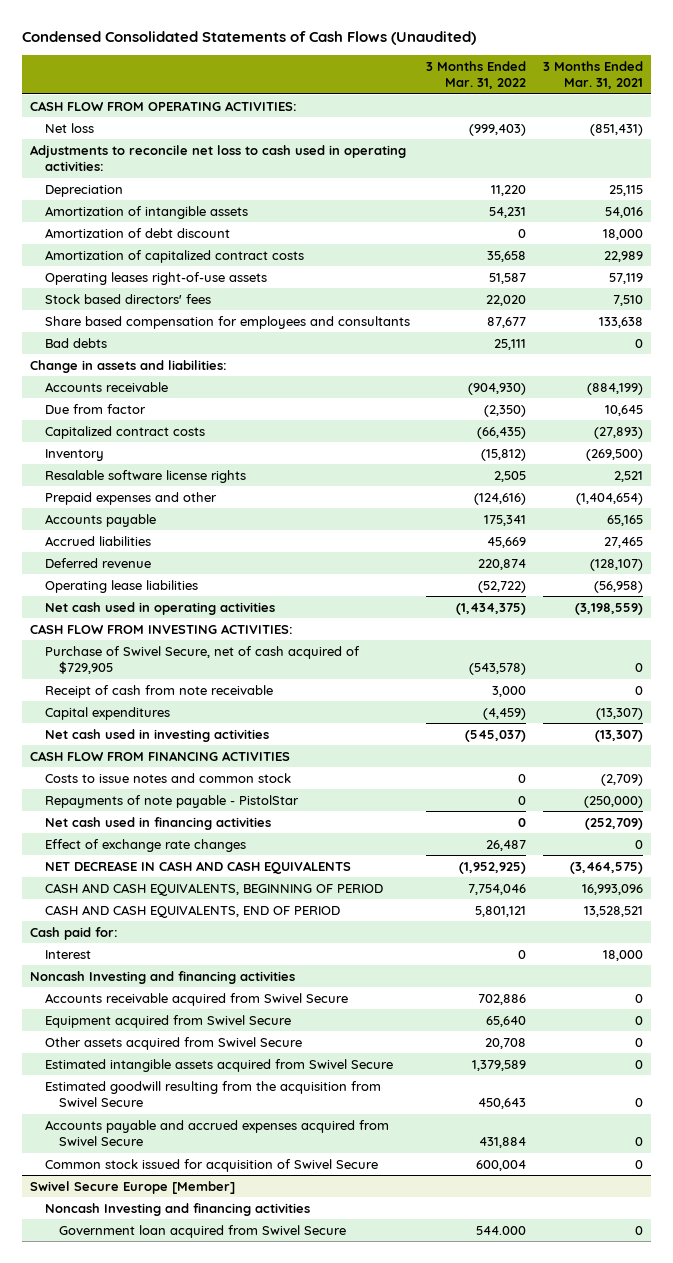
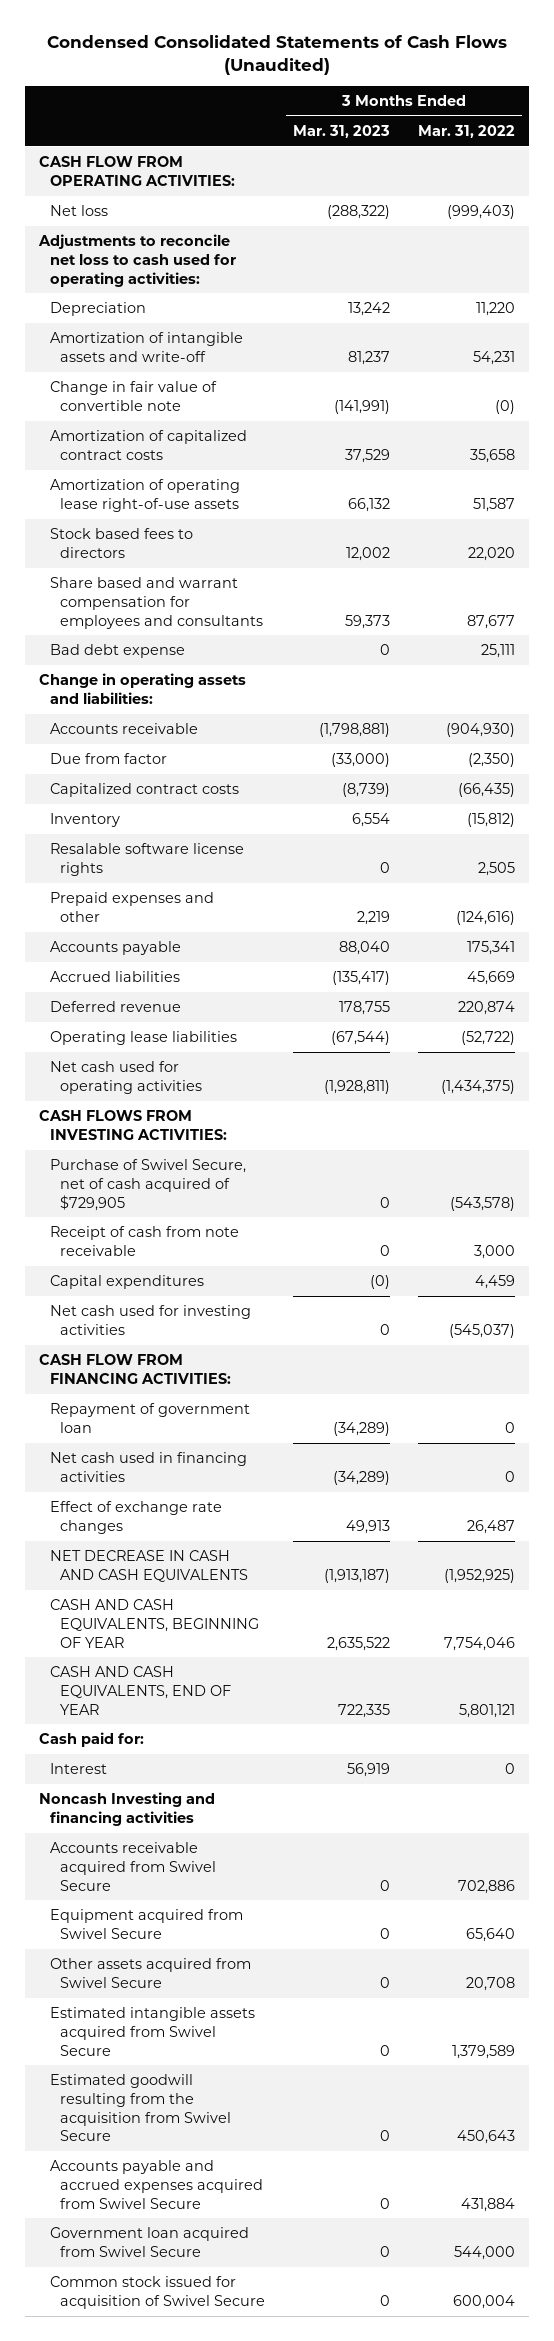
- | 3 Months Ended Mar. 31, 2022 | 3 Months Ended Mar. 31, 2021
+ | 3 Months Ended Mar. 31, 2023 | 3 Months Ended Mar. 31, 2022
- Adjustments to reconcile net loss to cash used in operating activities:
+ Adjustments to reconcile net loss to cash used for operating activities:
- Amortization of intangible assets | 54,231 | 54,016
- Amortization of debt discount | 0 | 18,000
+ Amortization of intangible assets and write-off | 81,237 | 54,231
+ Change in fair value of convertible note | (141,991) | (0)
- Operating leases right-of-use assets | 51,587 | 57,119
- Stock based directors' fees | 22,020 | 7,510
- Share based compensation for employees and consultants | 87,677 | 133,638
- Bad debts | 25,111 | 0
- Change in assets and liabilities:
+ Amortization of operating lease right-of-use assets | 66,132 | 51,587
+ Stock based fees to directors | 12,002 | 22,020
+ Share based and warrant compensation for employees and consultants | 59,373 | 87,677
+ Bad debt expense | 0 | 25,111
+ Change in operating assets and liabilities:
- Net cash used in operating activities | (1,434,375) | (3,198,559)
- CASH FLOW FROM INVESTING ACTIVITIES:
+ Net cash used for operating activities | (1,928,811) | (1,434,375)
+ CASH FLOWS FROM INVESTING ACTIVITIES:
- Capital expenditures | (4,459) | (13,307)
- Net cash used in investing activities | (545,037) | (13,307)
- CASH FLOW FROM FINANCING ACTIVITIES
- Costs to issue notes and common stock | 0 | (2,709)
- Repayments of note payable - PistolStar | 0 | (250,000)
+ Capital expenditures | (0) | 4,459
+ Net cash used for investing activities | 0 | (545,037)
+ CASH FLOW FROM FINANCING ACTIVITIES:
+ Repayment of government loan | (34,289) | 0
- CASH AND CASH EQUIVALENTS, BEGINNING OF PERIOD | 7,754,046 | 16,993,096
- CASH AND CASH EQUIVALENTS, END OF PERIOD | 5,801,121 | 13,528,521
+ CASH AND CASH EQUIVALENTS, BEGINNING OF YEAR | 2,635,522 | 7,754,046
+ CASH AND CASH EQUIVALENTS, END OF YEAR | 722,335 | 5,801,121
+ Government loan acquired from Swivel Secure | 0 | 544,000
- Swivel Secure Europe [Member]
- Noncash Investing and financing activities
- Government loan acquired from Swivel Secure | 544.000 | 0

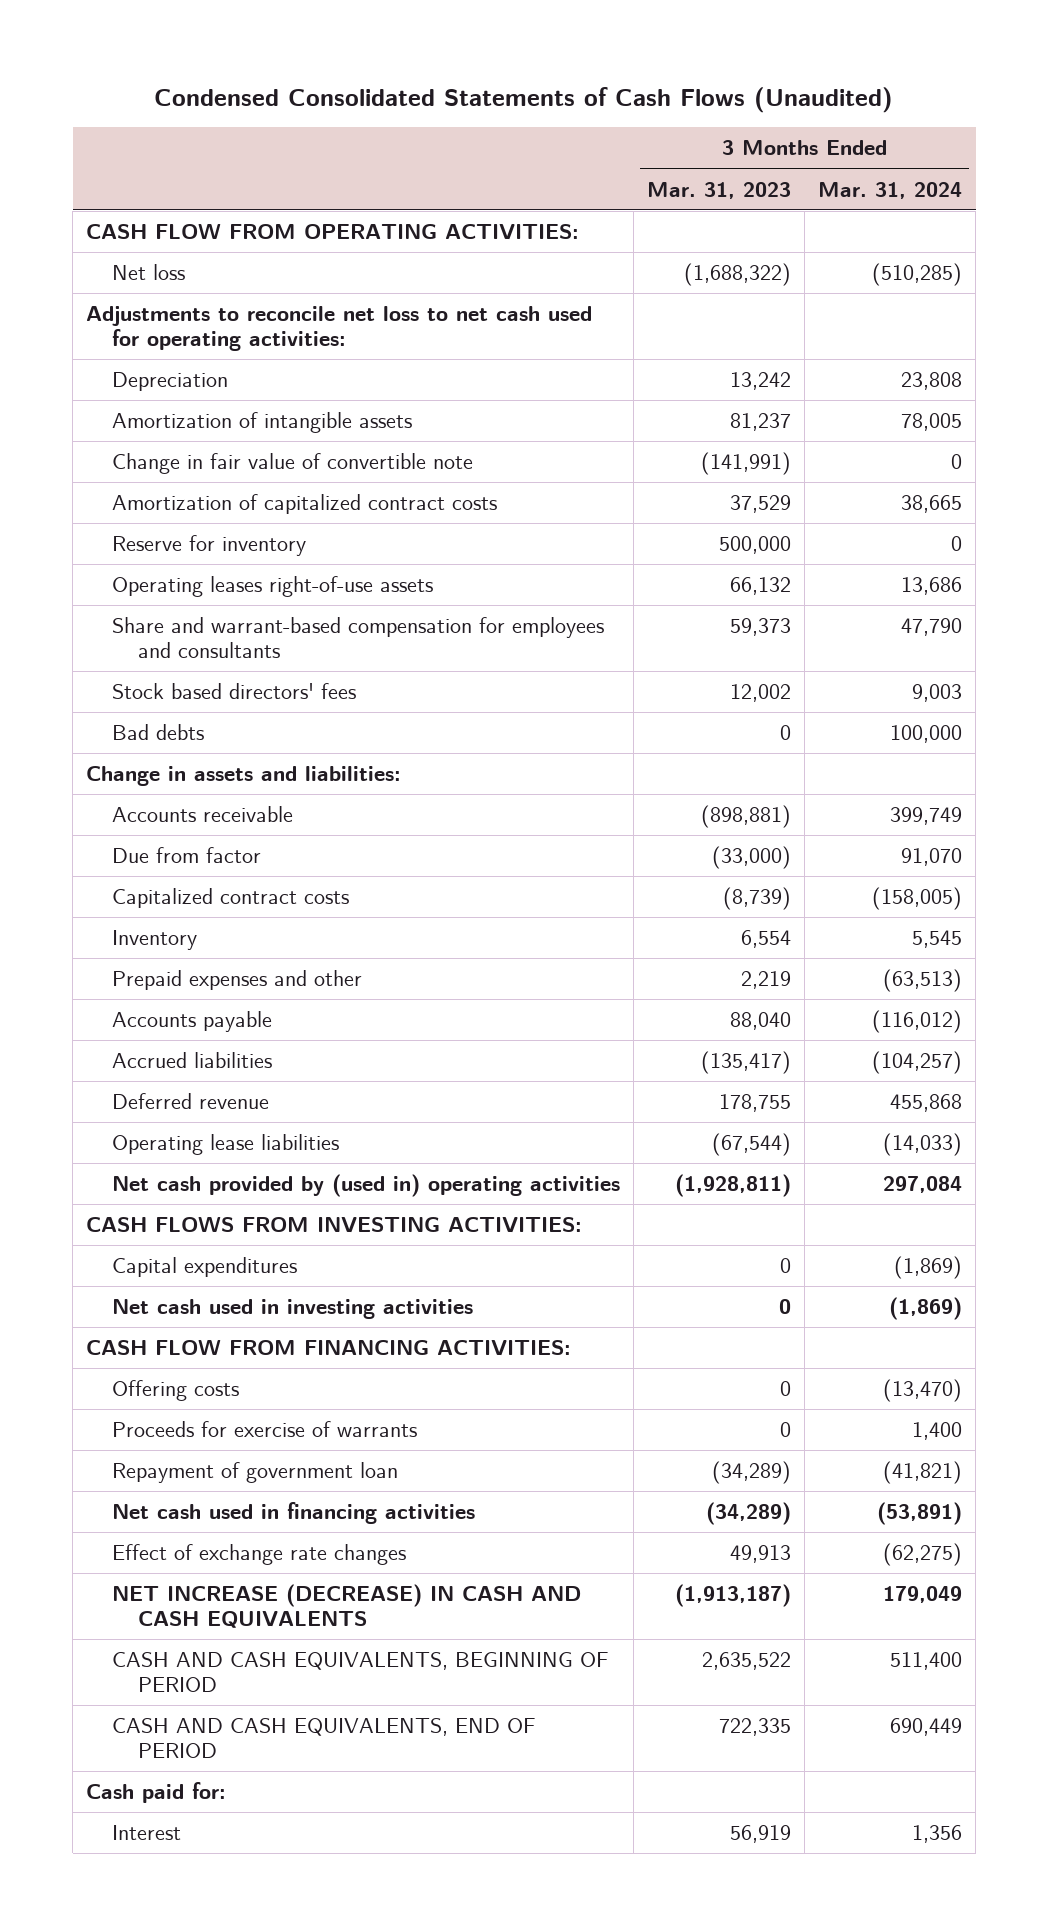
- | 3 Months Ended Mar. 31, 2023 | 3 Months Ended Mar. 31, 2022
+ | 3 Months Ended Mar. 31, 2023 | 3 Months Ended Mar. 31, 2024
- Net loss | (288,322) | (999,403)
- Adjustments to reconcile net loss to cash used for operating activities:
+ Net loss | (1,688,322) | (510,285)
+ Adjustments to reconcile net loss to net cash used for operating activities:
- Amortization of intangible assets and write-off | 81,237 | 54,231
+ Amortization of intangible assets | 81,237 | 78,005
- Amortization of operating lease right-of-use assets | 66,132 | 51,587
- Stock based fees to directors | 12,002 | 22,020
- Share based and warrant compensation for employees and consultants | 59,373 | 87,677
- Bad debt expense | 0 | 25,111
- Change in operating assets and liabilities:
- Accounts receivable | (1,798,881) | (904,930)
+ Reserve for inventory | 500,000 | 0
+ Operating leases right-of-use assets | 66,132 | 13,686
+ Share and warrant-based compensation for employees and consultants | 59,373 | 47,790
+ Stock based directors' fees | 12,002 | 9,003
+ Bad debts | 0 | 100,000
+ Change in assets and liabilities:
+ Accounts receivable | (898,881) | 399,749
- Resalable software license rights | 0 | 2,505
- Net cash used for operating activities | (1,928,811) | (1,434,375)
+ Net cash provided by (used in) operating activities | (1,928,811) | 297,084
- Purchase of Swivel Secure, net of cash acquired of $729,905 | 0 | (543,578)
- Receipt of cash from note receivable | 0 | 3,000
- Capital expenditures | (0) | 4,459
- Net cash used for investing activities | 0 | (545,037)
+ Capital expenditures | 0 | (1,869)
+ Net cash used in investing activities | 0 | (1,869)
+ Offering costs | 0 | (13,470)
+ Proceeds for exercise of warrants | 0 | 1,400
- NET DECREASE IN CASH AND CASH EQUIVALENTS | (1,913,187) | (1,952,925)
- CASH AND CASH EQUIVALENTS, BEGINNING OF YEAR | 2,635,522 | 7,754,046
- CASH AND CASH EQUIVALENTS, END OF YEAR | 722,335 | 5,801,121
+ NET INCREASE (DECREASE) IN CASH AND CASH EQUIVALENTS | (1,913,187) | 179,049
+ CASH AND CASH EQUIVALENTS, BEGINNING OF PERIOD | 2,635,522 | 511,400
+ CASH AND CASH EQUIVALENTS, END OF PERIOD | 722,335 | 690,449
- Noncash Investing and financing activities
- Accounts receivable acquired from Swivel Secure | 0 | 702,886
- Equipment acquired from Swivel Secure | 0 | 65,640
- Other assets acquired from Swivel Secure | 0 | 20,708
- Estimated intangible assets acquired from Swivel Secure | 0 | 1,379,589
- Estimated goodwill resulting from the acquisition from Swivel Secure | 0 | 450,643
- Accounts payable and accrued expenses acquired from Swivel Secure | 0 | 431,884
- Government loan acquired from Swivel Secure | 0 | 544,000
- Common stock issued for acquisition of Swivel Secure | 0 | 600,004

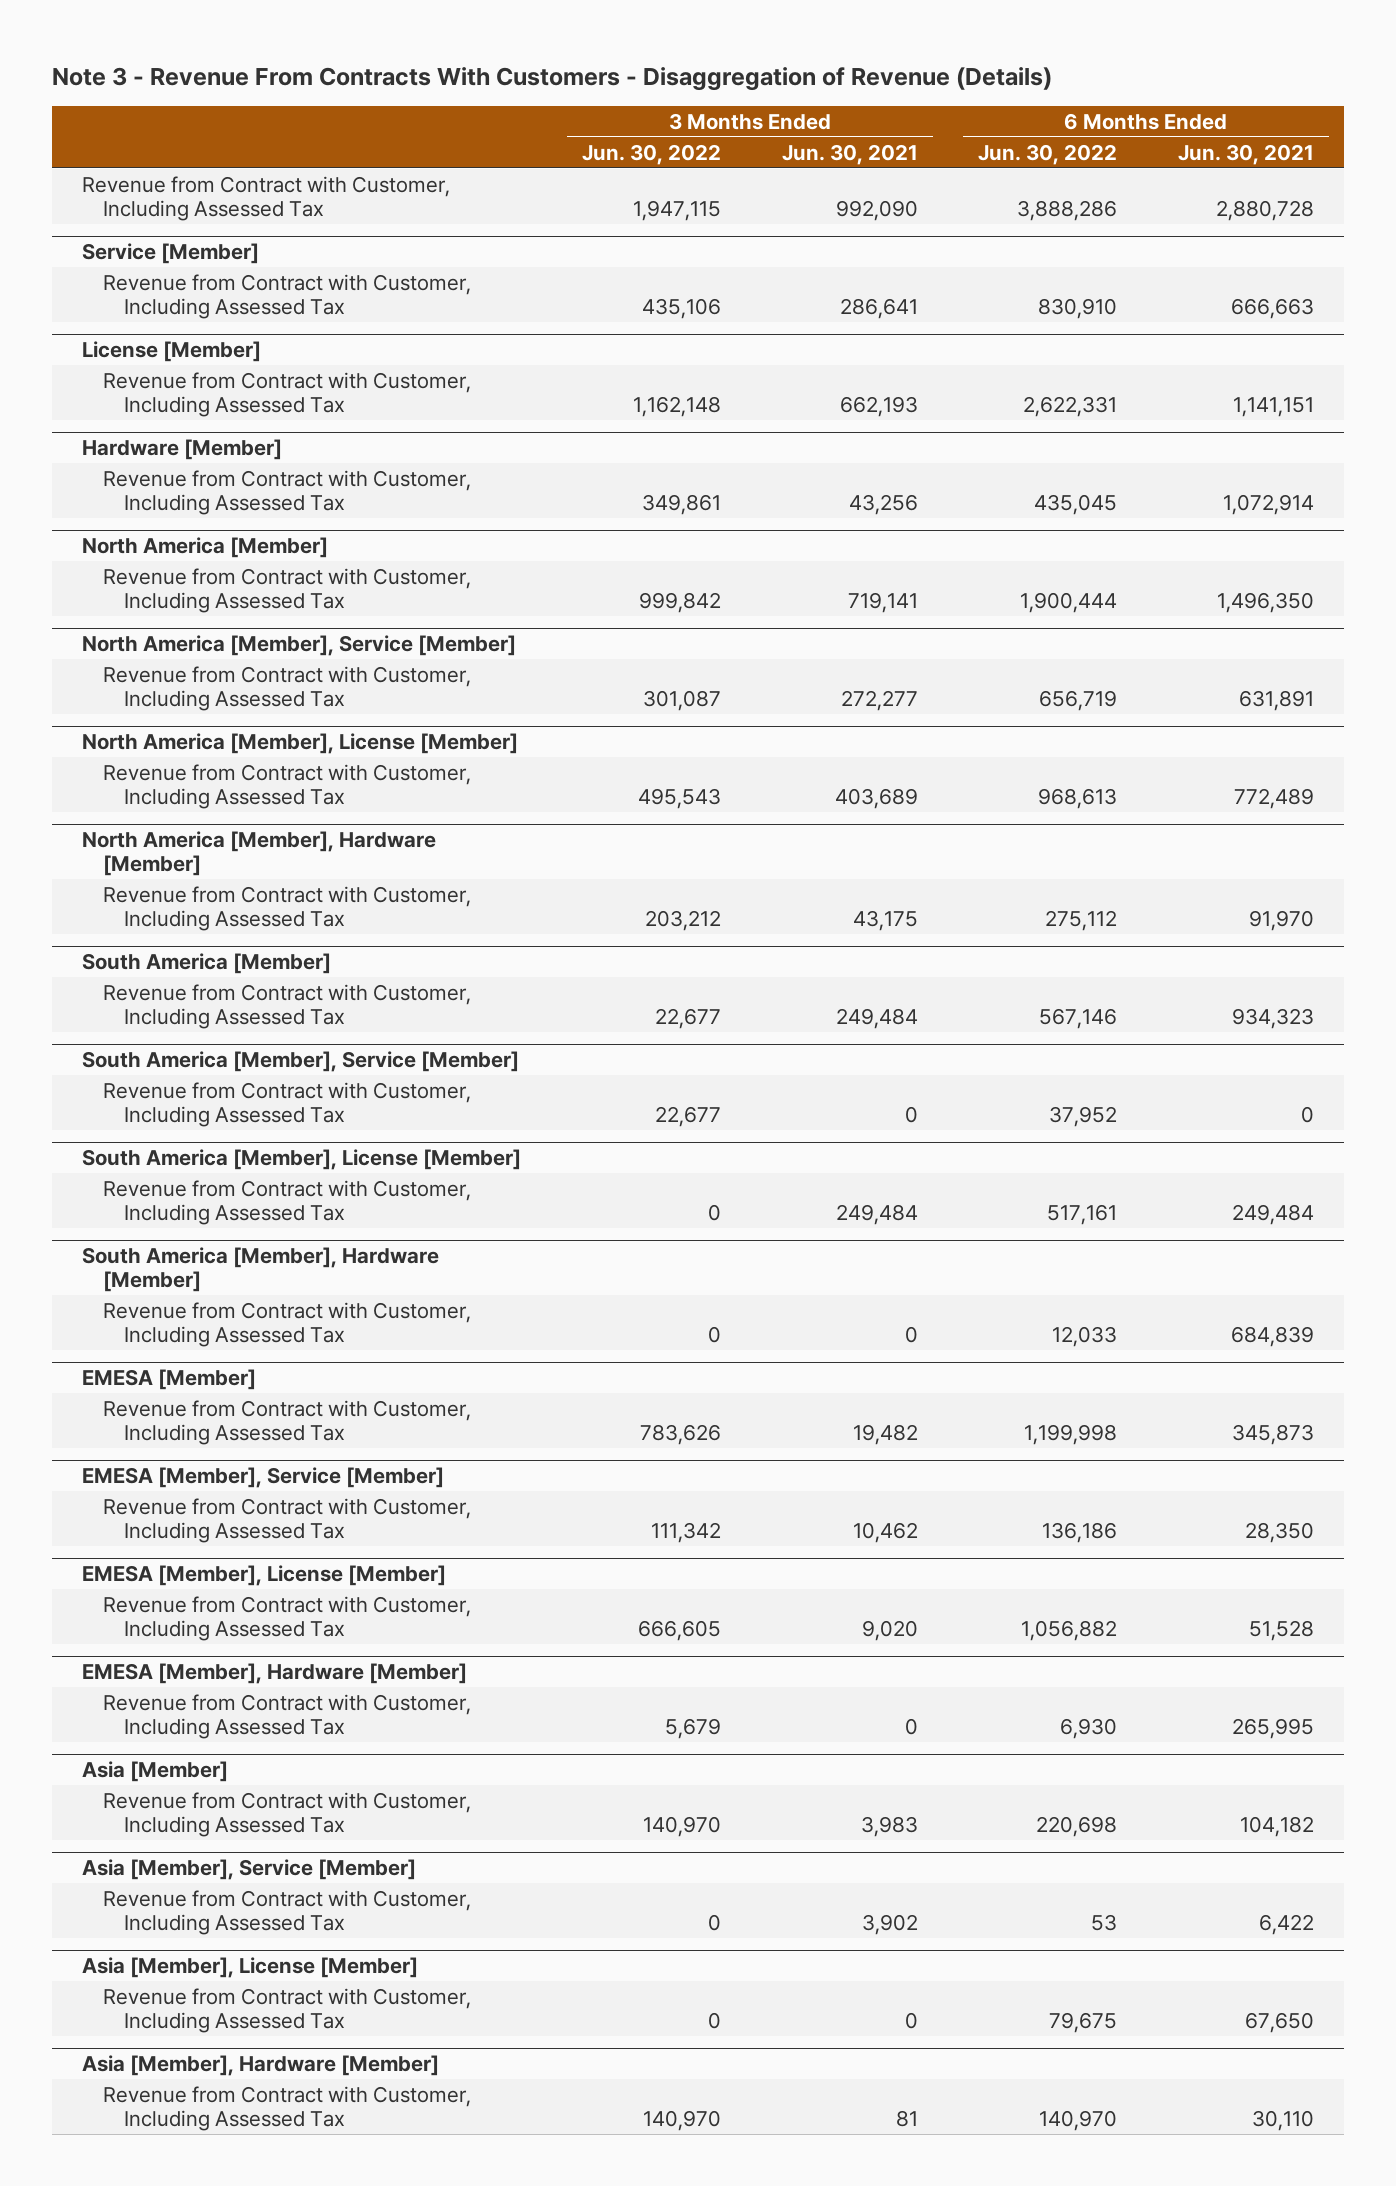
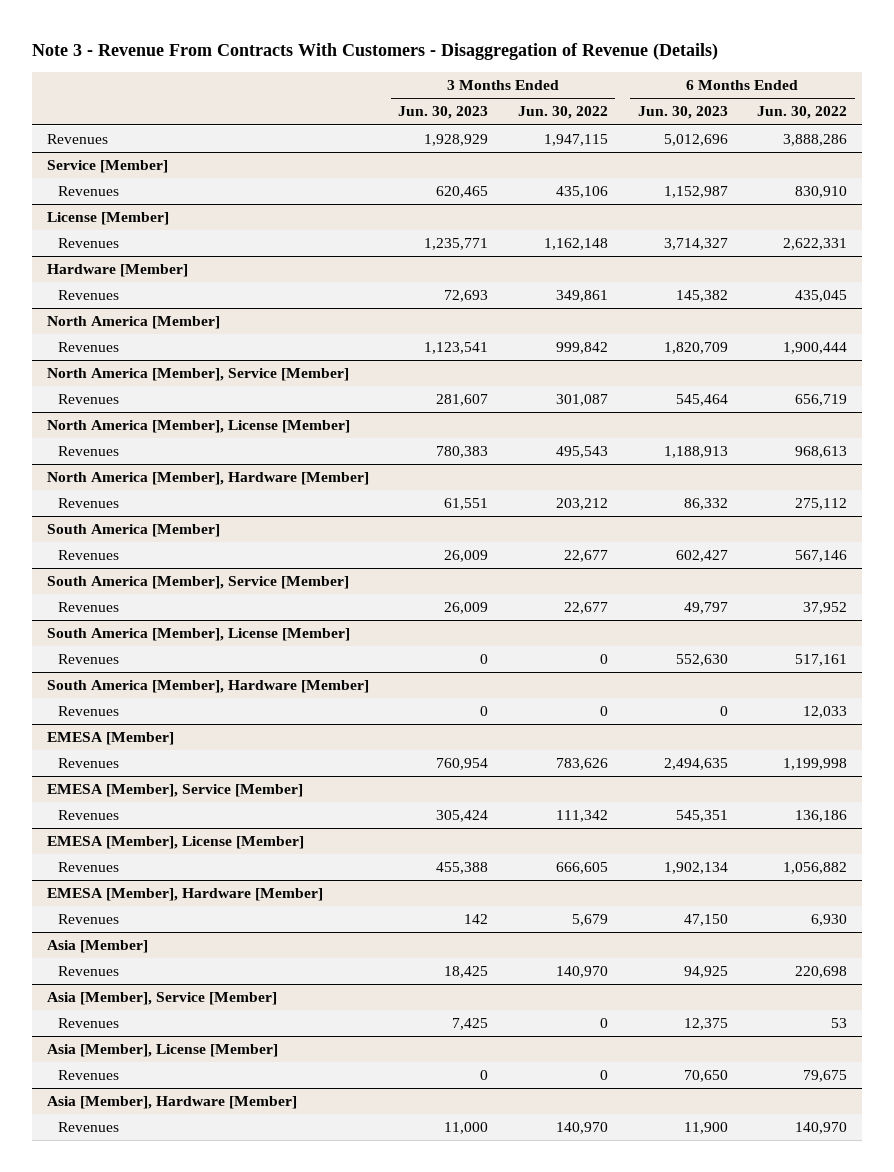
- | 3 Months Ended Jun. 30, 2022 | 3 Months Ended Jun. 30, 2021 | 6 Months Ended Jun. 30, 2022 | 6 Months Ended Jun. 30, 2021
+ | 3 Months Ended Jun. 30, 2023 | 3 Months Ended Jun. 30, 2022 | 6 Months Ended Jun. 30, 2023 | 6 Months Ended Jun. 30, 2022
- Revenue from Contract with Customer, Including Assessed Tax | 1,947,115 | 992,090 | 3,888,286 | 2,880,728
+ Revenues | 1,928,929 | 1,947,115 | 5,012,696 | 3,888,286
@ Service [Member]
- Revenue from Contract with Customer, Including Assessed Tax | 435,106 | 286,641 | 830,910 | 666,663
+ Revenues | 620,465 | 435,106 | 1,152,987 | 830,910
@ License [Member]
- Revenue from Contract with Customer, Including Assessed Tax | 1,162,148 | 662,193 | 2,622,331 | 1,141,151
+ Revenues | 1,235,771 | 1,162,148 | 3,714,327 | 2,622,331
@ Hardware [Member]
- Revenue from Contract with Customer, Including Assessed Tax | 349,861 | 43,256 | 435,045 | 1,072,914
+ Revenues | 72,693 | 349,861 | 145,382 | 435,045
@ North America [Member]
- Revenue from Contract with Customer, Including Assessed Tax | 999,842 | 719,141 | 1,900,444 | 1,496,350
+ Revenues | 1,123,541 | 999,842 | 1,820,709 | 1,900,444
@ North America [Member], Service [Member]
- Revenue from Contract with Customer, Including Assessed Tax | 301,087 | 272,277 | 656,719 | 631,891
+ Revenues | 281,607 | 301,087 | 545,464 | 656,719
@ North America [Member], License [Member]
- Revenue from Contract with Customer, Including Assessed Tax | 495,543 | 403,689 | 968,613 | 772,489
+ Revenues | 780,383 | 495,543 | 1,188,913 | 968,613
@ North America [Member], Hardware [Member]
- Revenue from Contract with Customer, Including Assessed Tax | 203,212 | 43,175 | 275,112 | 91,970
+ Revenues | 61,551 | 203,212 | 86,332 | 275,112
@ South America [Member]
- Revenue from Contract with Customer, Including Assessed Tax | 22,677 | 249,484 | 567,146 | 934,323
+ Revenues | 26,009 | 22,677 | 602,427 | 567,146
@ South America [Member], Service [Member]
- Revenue from Contract with Customer, Including Assessed Tax | 22,677 | 0 | 37,952 | 0
+ Revenues | 26,009 | 22,677 | 49,797 | 37,952
@ South America [Member], License [Member]
- Revenue from Contract with Customer, Including Assessed Tax | 0 | 249,484 | 517,161 | 249,484
+ Revenues | 0 | 0 | 552,630 | 517,161
@ South America [Member], Hardware [Member]
- Revenue from Contract with Customer, Including Assessed Tax | 0 | 0 | 12,033 | 684,839
+ Revenues | 0 | 0 | 0 | 12,033
@ EMESA [Member]
- Revenue from Contract with Customer, Including Assessed Tax | 783,626 | 19,482 | 1,199,998 | 345,873
+ Revenues | 760,954 | 783,626 | 2,494,635 | 1,199,998
@ EMESA [Member], Service [Member]
- Revenue from Contract with Customer, Including Assessed Tax | 111,342 | 10,462 | 136,186 | 28,350
+ Revenues | 305,424 | 111,342 | 545,351 | 136,186
@ EMESA [Member], License [Member]
- Revenue from Contract with Customer, Including Assessed Tax | 666,605 | 9,020 | 1,056,882 | 51,528
+ Revenues | 455,388 | 666,605 | 1,902,134 | 1,056,882
@ EMESA [Member], Hardware [Member]
- Revenue from Contract with Customer, Including Assessed Tax | 5,679 | 0 | 6,930 | 265,995
+ Revenues | 142 | 5,679 | 47,150 | 6,930
@ Asia [Member]
- Revenue from Contract with Customer, Including Assessed Tax | 140,970 | 3,983 | 220,698 | 104,182
+ Revenues | 18,425 | 140,970 | 94,925 | 220,698
@ Asia [Member], Service [Member]
- Revenue from Contract with Customer, Including Assessed Tax | 0 | 3,902 | 53 | 6,422
+ Revenues | 7,425 | 0 | 12,375 | 53
@ Asia [Member], License [Member]
- Revenue from Contract with Customer, Including Assessed Tax | 0 | 0 | 79,675 | 67,650
+ Revenues | 0 | 0 | 70,650 | 79,675
@ Asia [Member], Hardware [Member]
- Revenue from Contract with Customer, Including Assessed Tax | 140,970 | 81 | 140,970 | 30,110
+ Revenues | 11,000 | 140,970 | 11,900 | 140,970

